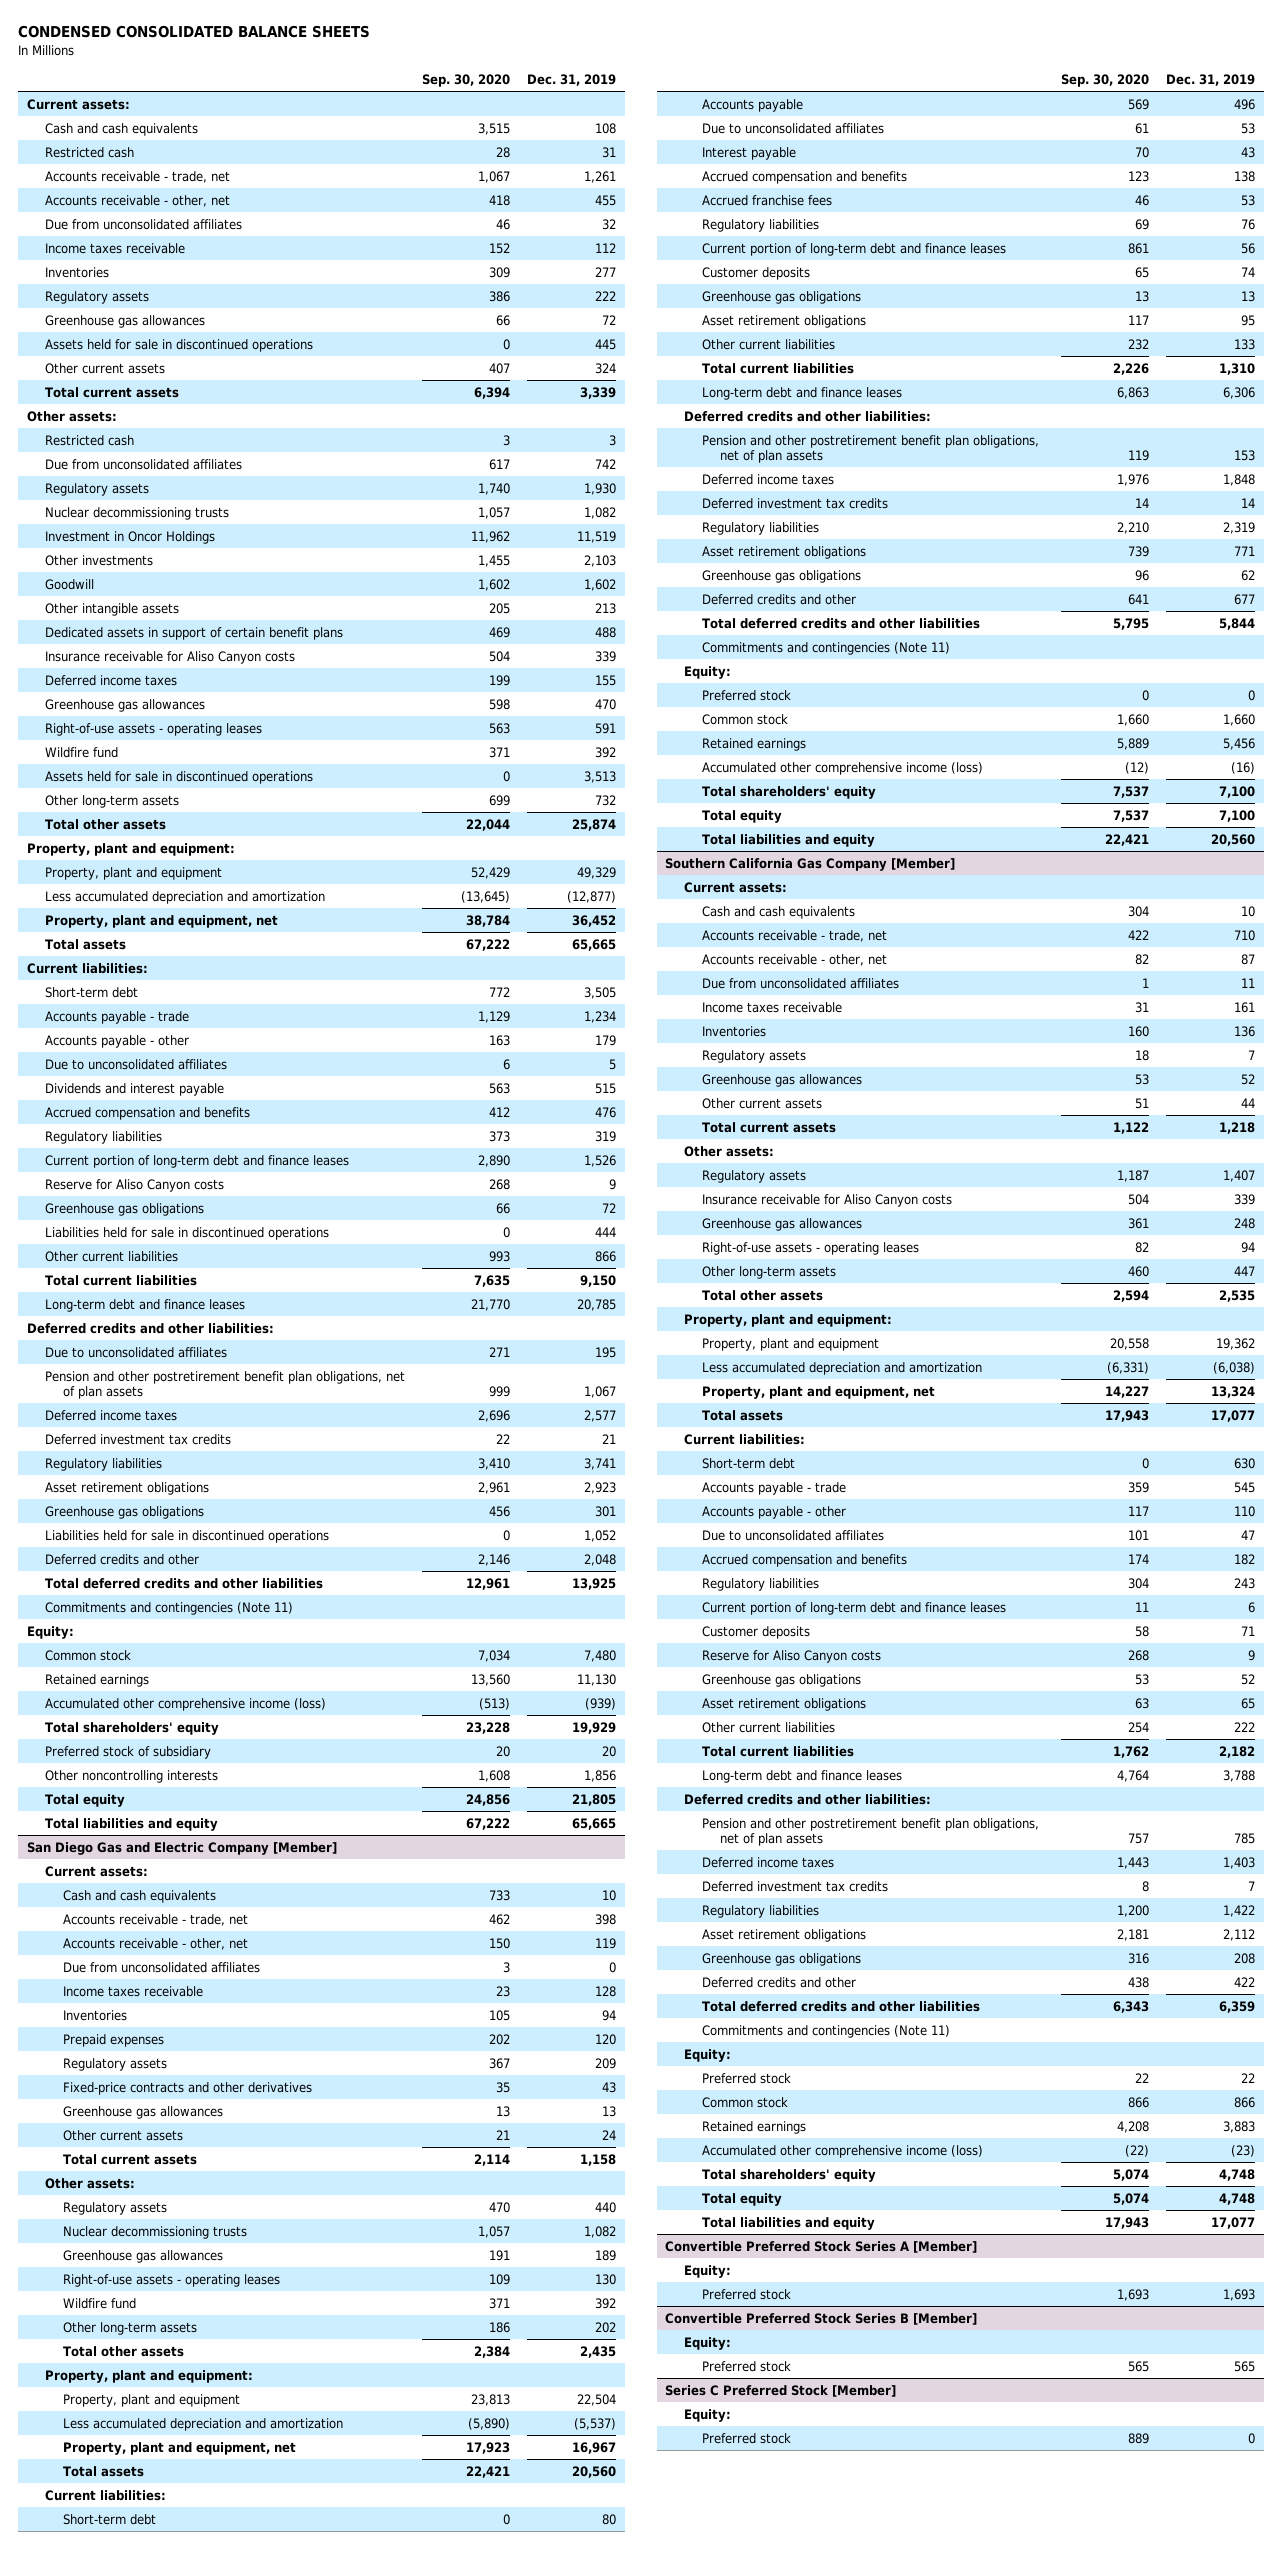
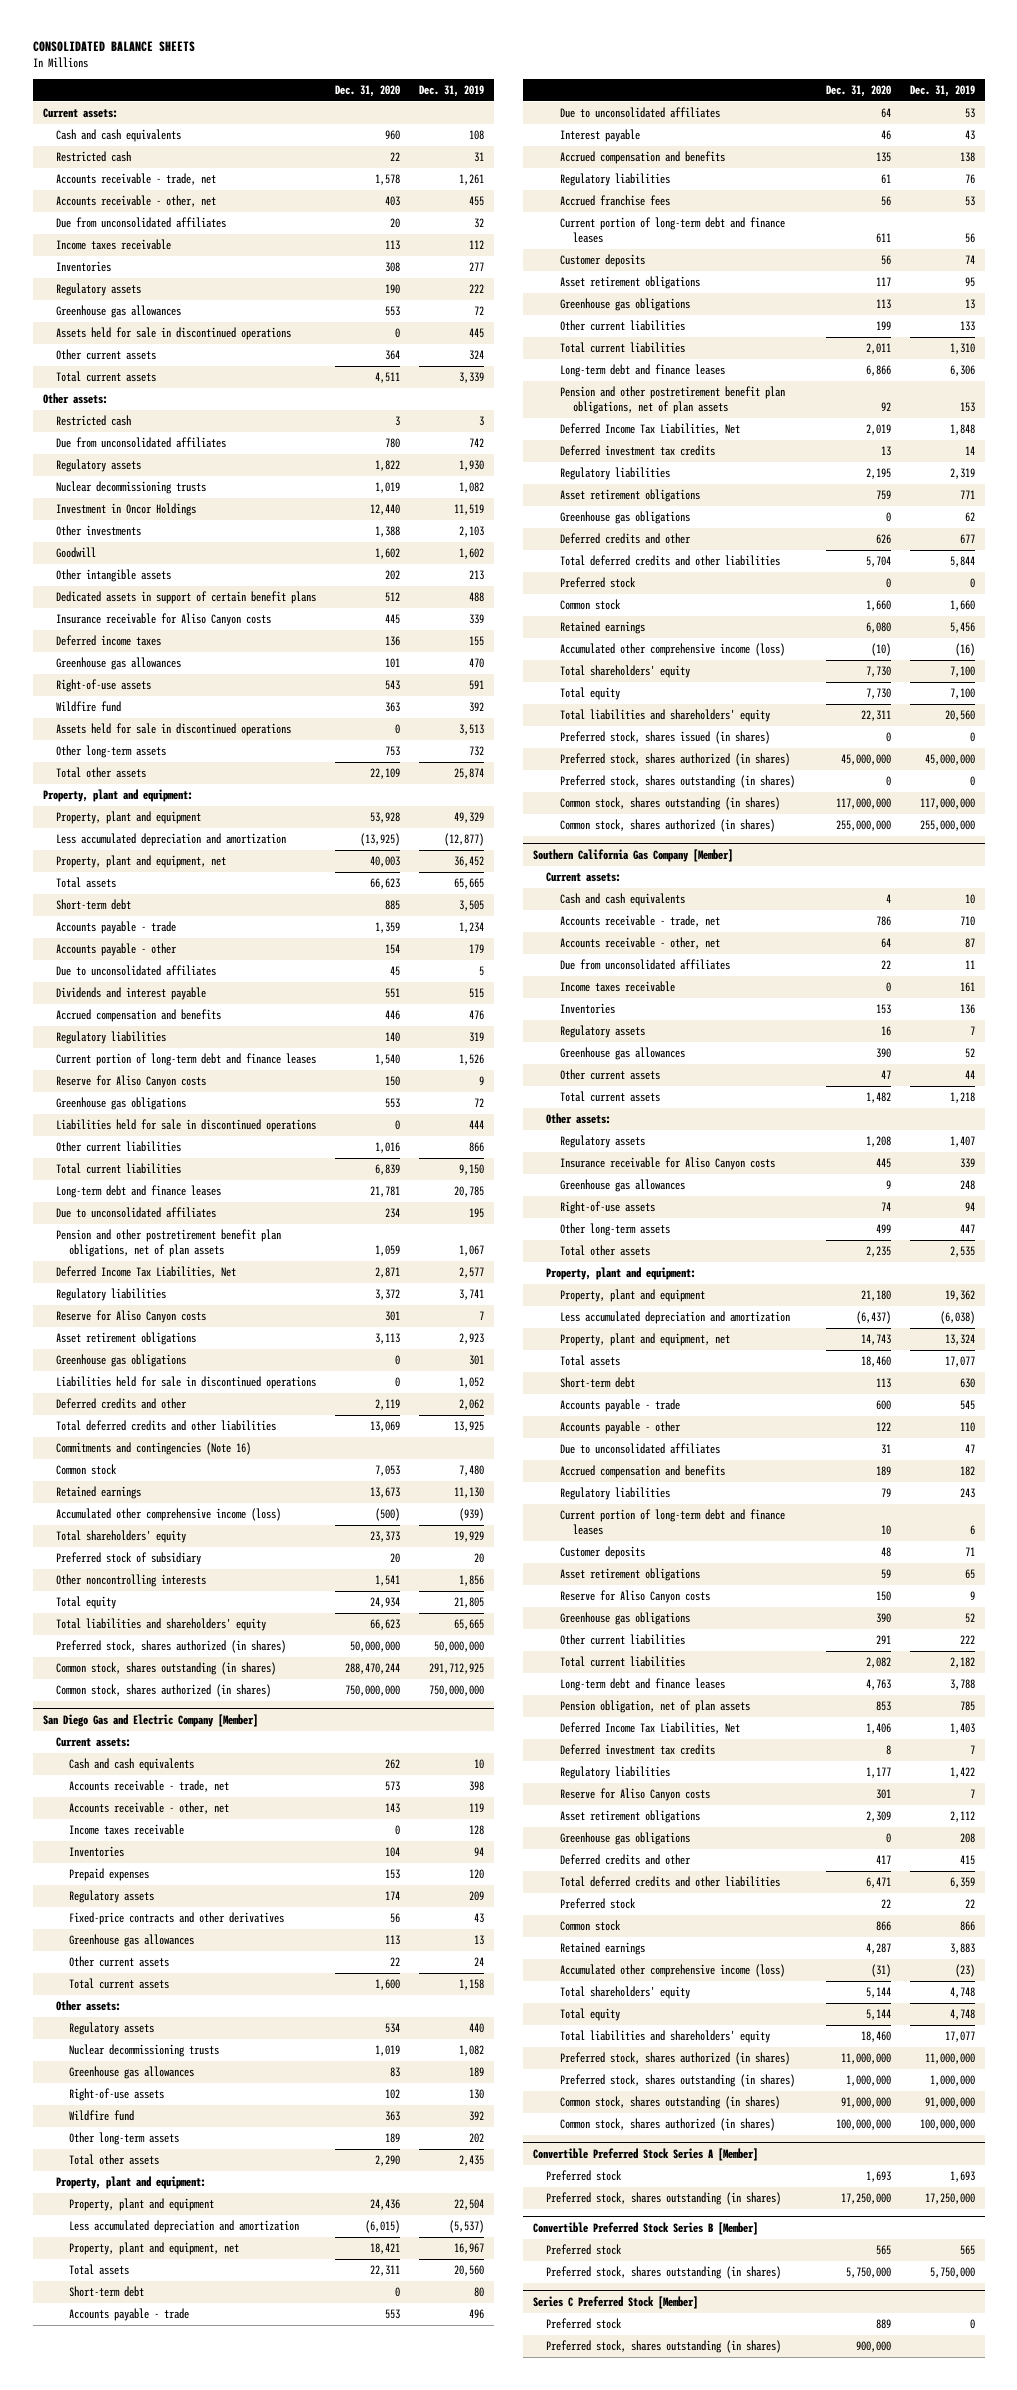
- CONDENSED CONSOLIDATED BALANCE SHEETS
+ CONSOLIDATED BALANCE SHEETS
- | Sep. 30, 2020 | Dec. 31, 2019
+ | Dec. 31, 2020 | Dec. 31, 2019
- Right-of-use assets - operating leases | 563 | 591
+ Right-of-use assets | 543 | 591
- Current liabilities:
- Deferred credits and other liabilities:
- Deferred income taxes | 2,696 | 2,577
- Deferred investment tax credits | 22 | 21
+ Deferred Income Tax Liabilities, Net | 2,871 | 2,577
+ Reserve for Aliso Canyon costs | 301 | 7
- Deferred credits and other | 2,146 | 2,048
+ Deferred credits and other | 2,119 | 2,062
- Commitments and contingencies (Note 11)
- Equity:
+ Commitments and contingencies (Note 16)
- Total liabilities and equity | 67,222 | 65,665
+ Total liabilities and shareholders' equity | 66,623 | 65,665
+ Preferred stock, shares authorized (in shares) | 50,000,000 | 50,000,000
+ Common stock, shares outstanding (in shares) | 288,470,244 | 291,712,925
+ Common stock, shares authorized (in shares) | 750,000,000 | 750,000,000
@ San Diego Gas and Electric Company [Member]
- Due from unconsolidated affiliates | 3 | 0
- Right-of-use assets - operating leases | 109 | 130
+ Right-of-use assets | 102 | 130
- Current liabilities:
- Accounts payable | 569 | 496
+ Accounts payable - trade | 553 | 496
moved down: Accrued franchise fees | 56 | 53
moved down: Greenhouse gas obligations | 113 | 13
- Deferred credits and other liabilities:
- Deferred income taxes | 1,976 | 1,848
+ Deferred Income Tax Liabilities, Net | 2,019 | 1,848
- Commitments and contingencies (Note 11)
- Equity:
- Total liabilities and equity | 22,421 | 20,560
+ Total liabilities and shareholders' equity | 22,311 | 20,560
+ Preferred stock, shares issued (in shares) | 0 | 0
+ Preferred stock, shares authorized (in shares) | 45,000,000 | 45,000,000
+ Preferred stock, shares outstanding (in shares) | 0 | 0
+ Common stock, shares outstanding (in shares) | 117,000,000 | 117,000,000
+ Common stock, shares authorized (in shares) | 255,000,000 | 255,000,000
@ Southern California Gas Company [Member]
- Right-of-use assets - operating leases | 82 | 94
+ Right-of-use assets | 74 | 94
- Current liabilities:
moved up: Asset retirement obligations | 59 | 65
- Deferred credits and other liabilities:
- Pension and other postretirement benefit plan obligations, net of plan assets | 757 | 785
- Deferred income taxes | 1,443 | 1,403
+ Pension obligation, net of plan assets | 853 | 785
+ Deferred Income Tax Liabilities, Net | 1,406 | 1,403
+ Reserve for Aliso Canyon costs | 301 | 7
- Deferred credits and other | 438 | 422
+ Deferred credits and other | 417 | 415
- Commitments and contingencies (Note 11)
- Equity:
- Total liabilities and equity | 17,943 | 17,077
+ Total liabilities and shareholders' equity | 18,460 | 17,077
+ Preferred stock, shares authorized (in shares) | 11,000,000 | 11,000,000
+ Preferred stock, shares outstanding (in shares) | 1,000,000 | 1,000,000
+ Common stock, shares outstanding (in shares) | 91,000,000 | 91,000,000
+ Common stock, shares authorized (in shares) | 100,000,000 | 100,000,000
@ Convertible Preferred Stock Series A [Member]
- Equity:
+ Preferred stock, shares outstanding (in shares) | 17,250,000 | 17,250,000
@ Convertible Preferred Stock Series B [Member]
- Equity:
+ Preferred stock, shares outstanding (in shares) | 5,750,000 | 5,750,000
@ Series C Preferred Stock [Member]
- Equity:
+ Preferred stock, shares outstanding (in shares) | 900,000 |

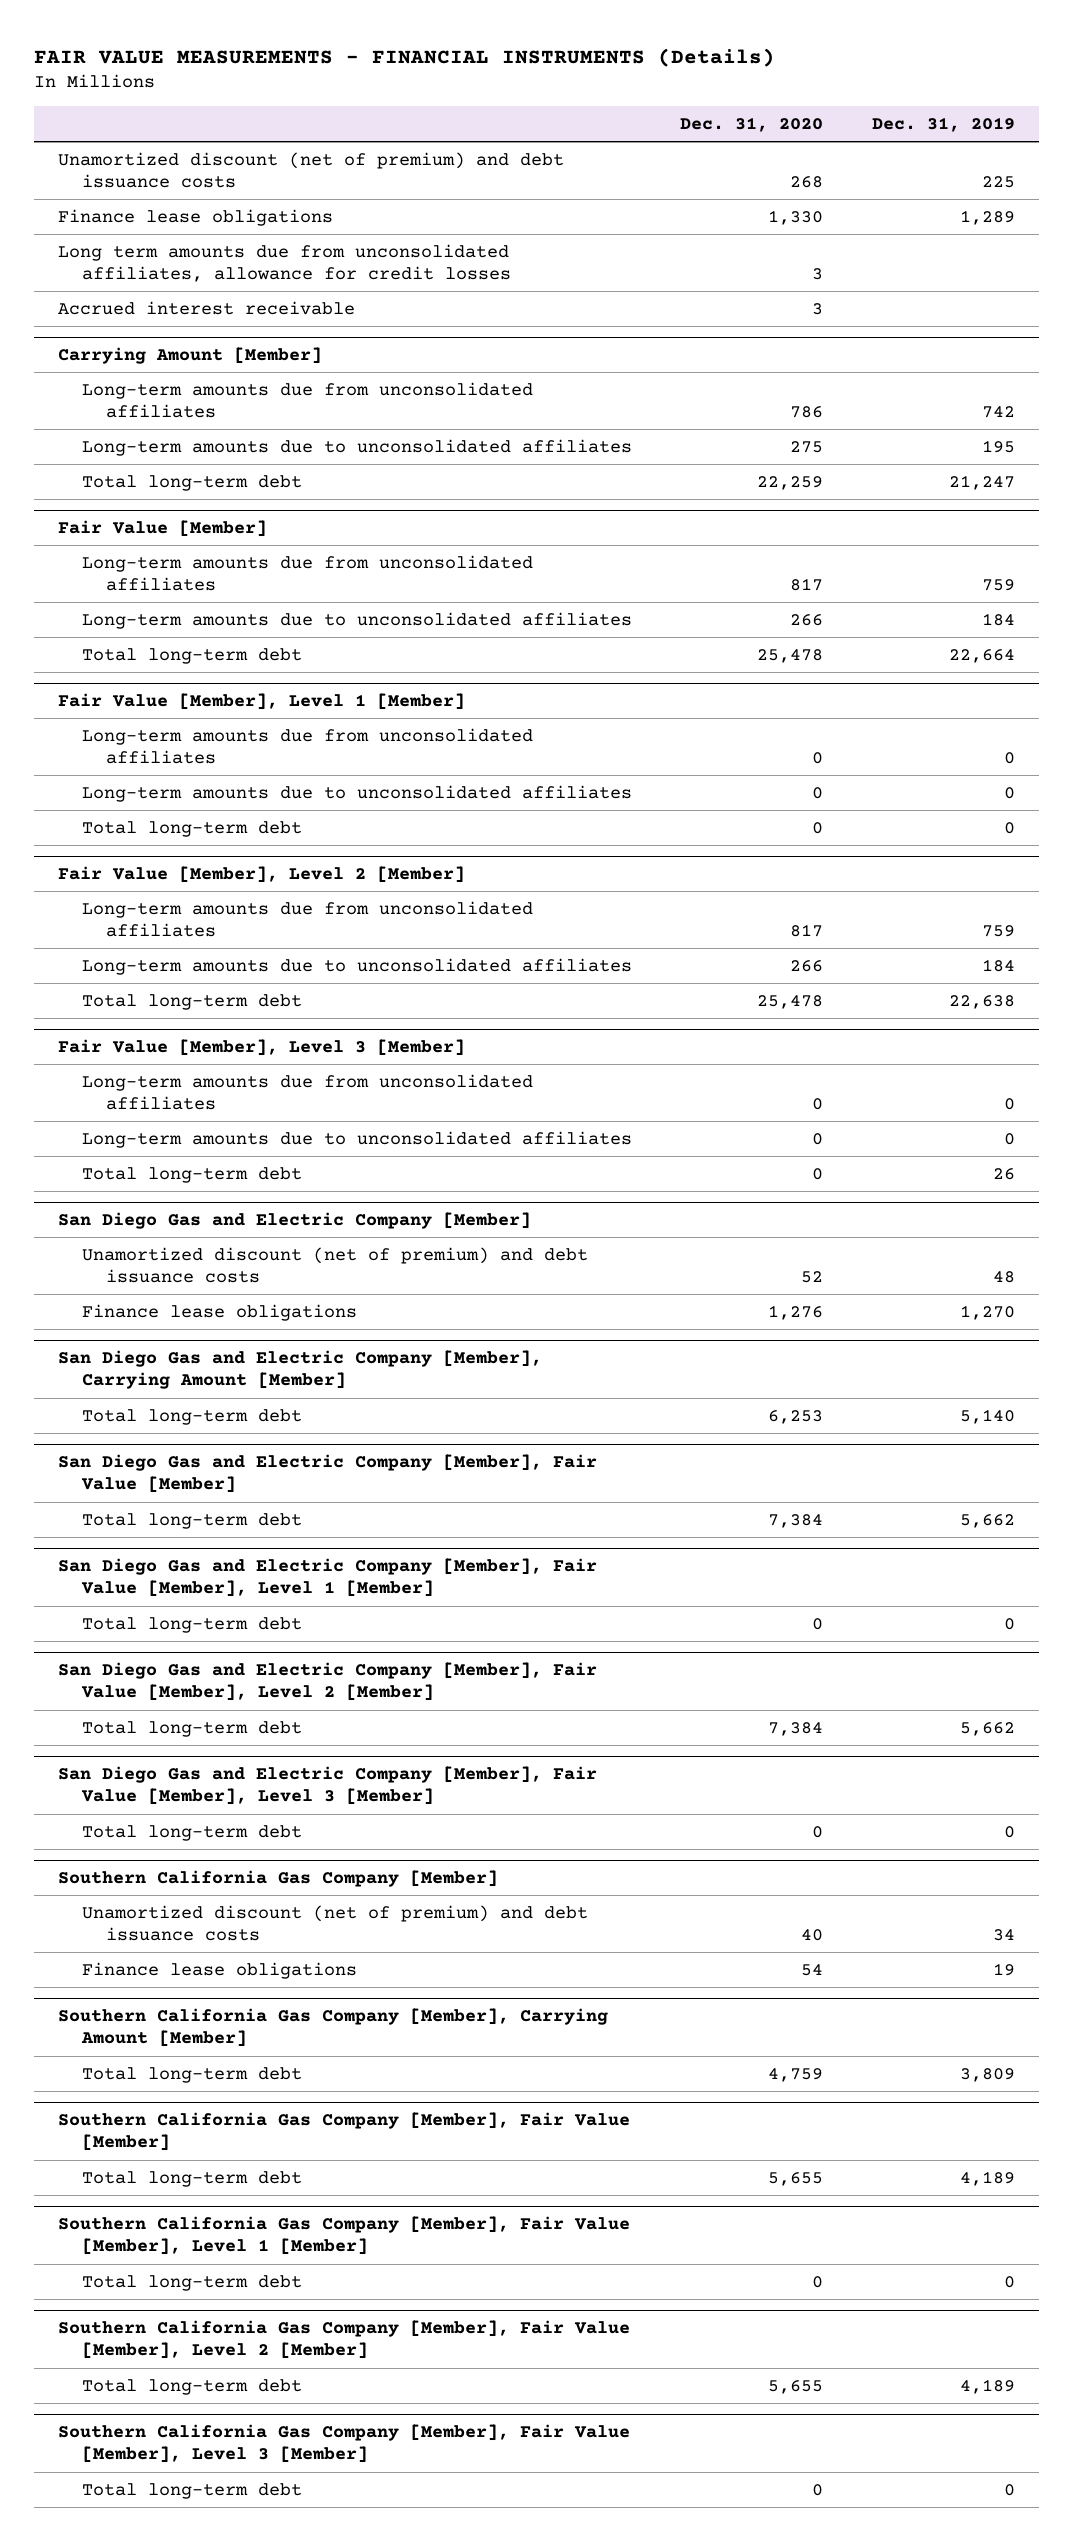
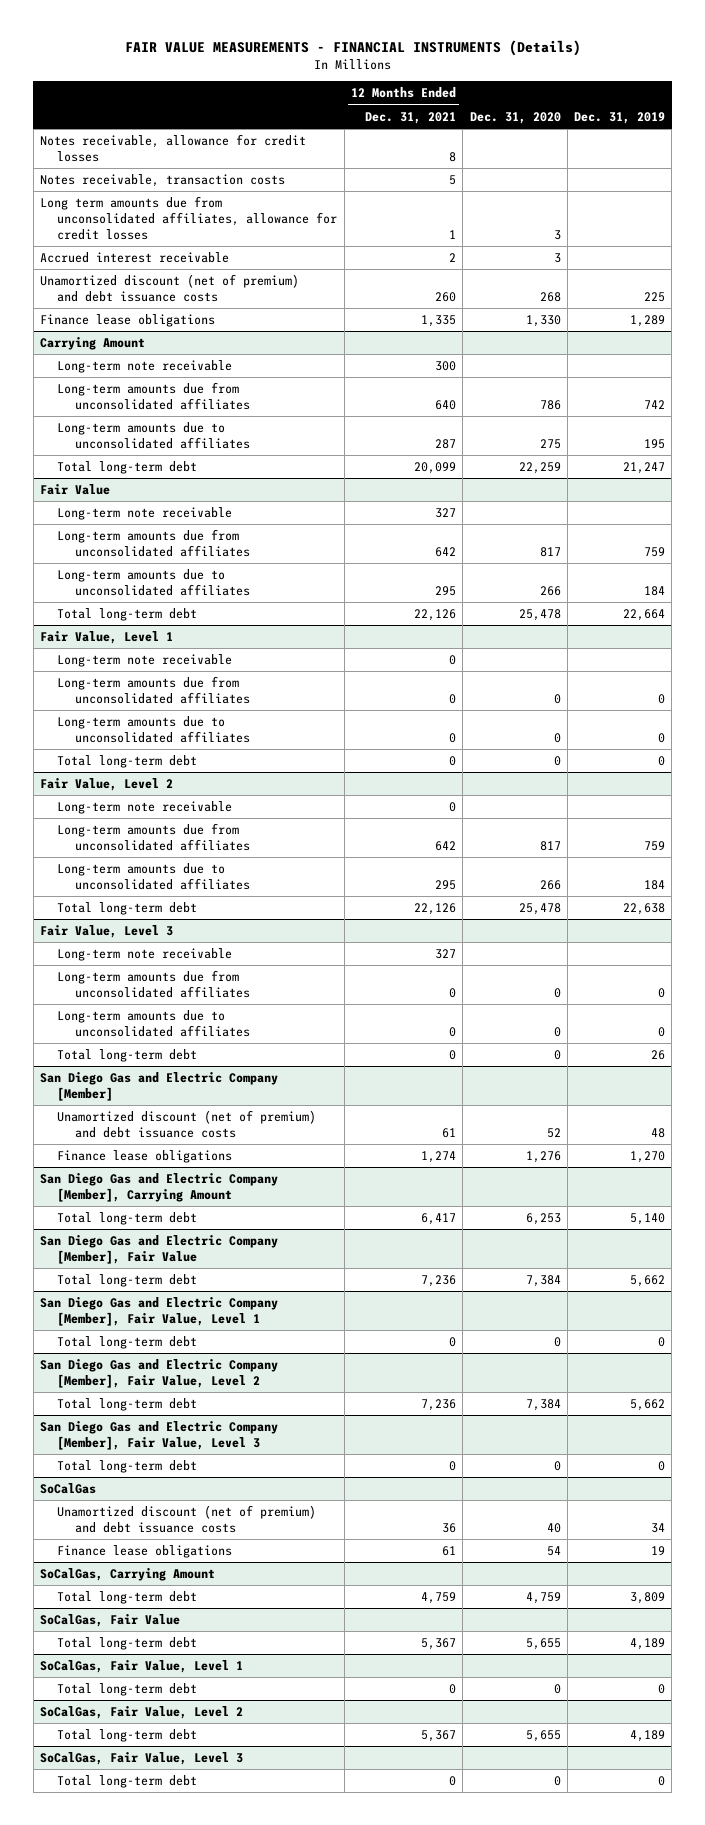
- | Dec. 31, 2020 | Dec. 31, 2019
+ | 12 Months Ended Dec. 31, 2021 | Dec. 31, 2020 | Dec. 31, 2019
+ Notes receivable, allowance for credit losses | 8 | |
+ Notes receivable, transaction costs | 5 | |
- Carrying Amount [Member]
moved down: Unamortized discount (net of premium) and debt issuance costs | 260 | 268 | 225
moved down: Finance lease obligations | 1,335 | 1,330 | 1,289
+ Carrying Amount
+ Long-term note receivable | 300 | |
- Fair Value [Member]
+ Fair Value
+ Long-term note receivable | 327 | |
- Fair Value [Member], Level 1 [Member]
+ Fair Value, Level 1
+ Long-term note receivable | 0 | |
- Fair Value [Member], Level 2 [Member]
+ Fair Value, Level 2
+ Long-term note receivable | 0 | |
- Fair Value [Member], Level 3 [Member]
+ Fair Value, Level 3
+ Long-term note receivable | 327 | |
- San Diego Gas and Electric Company [Member], Carrying Amount [Member]
+ San Diego Gas and Electric Company [Member], Carrying Amount
- San Diego Gas and Electric Company [Member], Fair Value [Member]
+ San Diego Gas and Electric Company [Member], Fair Value
- San Diego Gas and Electric Company [Member], Fair Value [Member], Level 1 [Member]
+ San Diego Gas and Electric Company [Member], Fair Value, Level 1
- San Diego Gas and Electric Company [Member], Fair Value [Member], Level 2 [Member]
+ San Diego Gas and Electric Company [Member], Fair Value, Level 2
- San Diego Gas and Electric Company [Member], Fair Value [Member], Level 3 [Member]
+ San Diego Gas and Electric Company [Member], Fair Value, Level 3
- Southern California Gas Company [Member]
+ SoCalGas
- Southern California Gas Company [Member], Carrying Amount [Member]
+ SoCalGas, Carrying Amount
- Southern California Gas Company [Member], Fair Value [Member]
+ SoCalGas, Fair Value
- Southern California Gas Company [Member], Fair Value [Member], Level 1 [Member]
+ SoCalGas, Fair Value, Level 1
- Southern California Gas Company [Member], Fair Value [Member], Level 2 [Member]
+ SoCalGas, Fair Value, Level 2
- Southern California Gas Company [Member], Fair Value [Member], Level 3 [Member]
+ SoCalGas, Fair Value, Level 3

